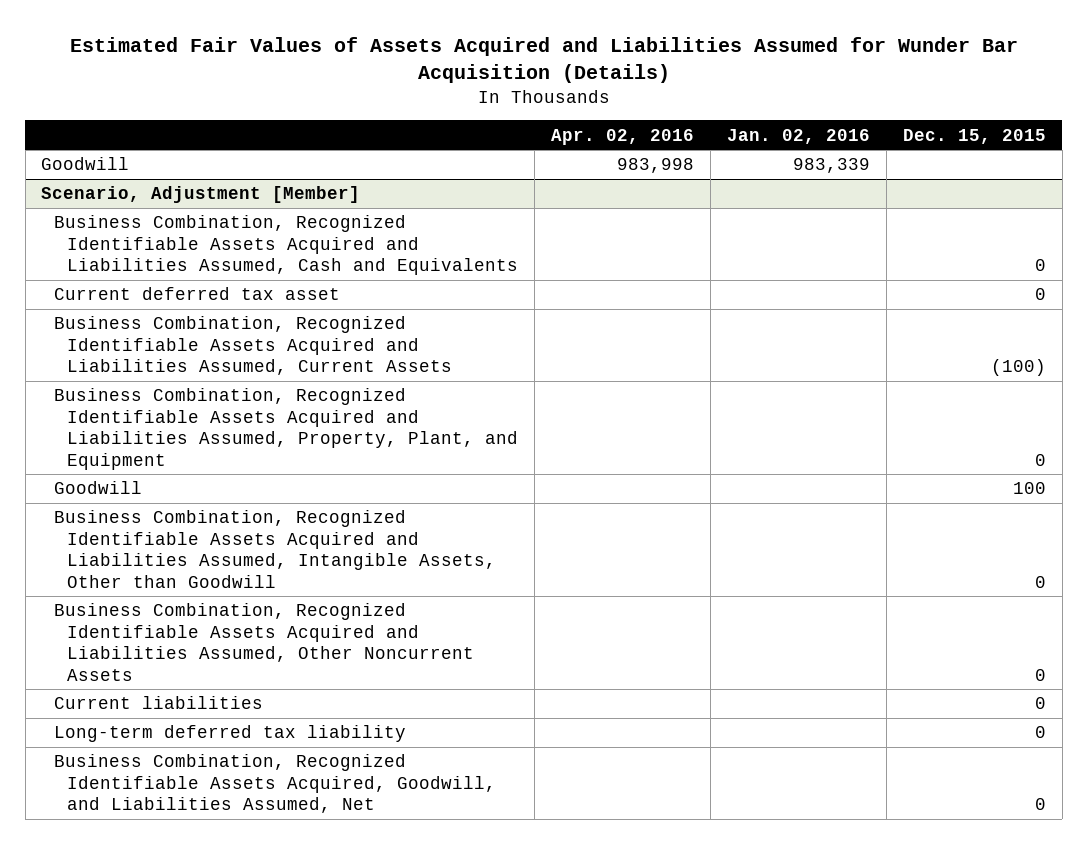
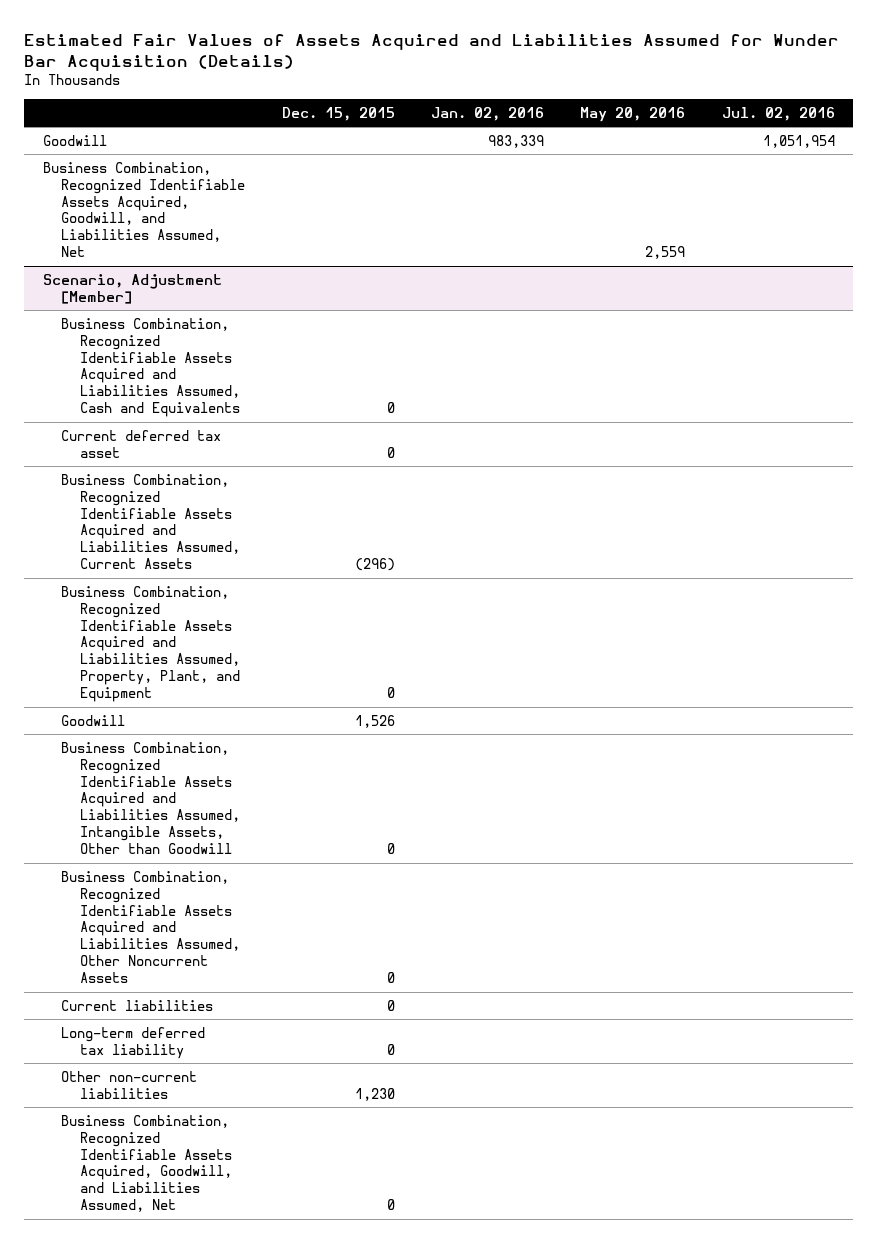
- | Apr. 02, 2016 | Jan. 02, 2016 | Dec. 15, 2015
+ | Dec. 15, 2015 | Jan. 02, 2016 | May 20, 2016 | Jul. 02, 2016
+ Business Combination, Recognized Identifiable Assets Acquired, Goodwill, and Liabilities Assumed, Net | | | 2,559 |
@ Scenario, Adjustment [Member]
- Business Combination, Recognized Identifiable Assets Acquired and Liabilities Assumed, Current Assets | | | (100)
+ Business Combination, Recognized Identifiable Assets Acquired and Liabilities Assumed, Current Assets | (296) | | |
- Goodwill | | | 100
+ Goodwill | 1,526 | | |
+ Other non-current liabilities | 1,230 | | |

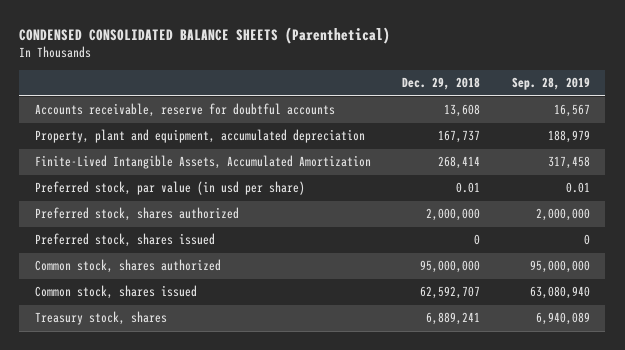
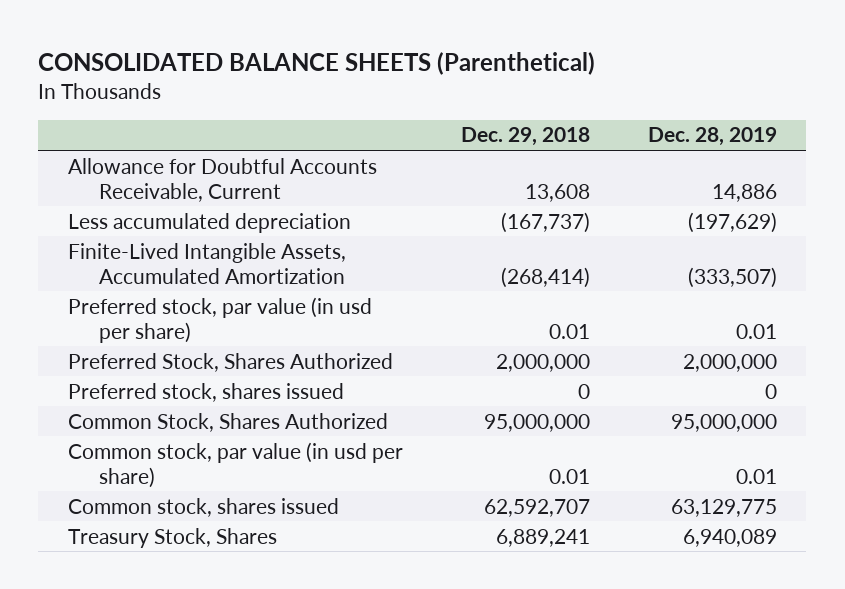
- CONDENSED CONSOLIDATED BALANCE SHEETS (Parenthetical)
+ CONSOLIDATED BALANCE SHEETS (Parenthetical)
- | Dec. 29, 2018 | Sep. 28, 2019
+ | Dec. 29, 2018 | Dec. 28, 2019
- Accounts receivable, reserve for doubtful accounts | 13,608 | 16,567
- Property, plant and equipment, accumulated depreciation | 167,737 | 188,979
- Finite-Lived Intangible Assets, Accumulated Amortization | 268,414 | 317,458
+ Allowance for Doubtful Accounts Receivable, Current | 13,608 | 14,886
+ Less accumulated depreciation | (167,737) | (197,629)
+ Finite-Lived Intangible Assets, Accumulated Amortization | (268,414) | (333,507)
- Preferred stock, shares authorized | 2,000,000 | 2,000,000
+ Preferred Stock, Shares Authorized | 2,000,000 | 2,000,000
- Common stock, shares authorized | 95,000,000 | 95,000,000
+ Common Stock, Shares Authorized | 95,000,000 | 95,000,000
+ Common stock, par value (in usd per share) | 0.01 | 0.01
- Treasury stock, shares | 6,889,241 | 6,940,089
+ Treasury Stock, Shares | 6,889,241 | 6,940,089

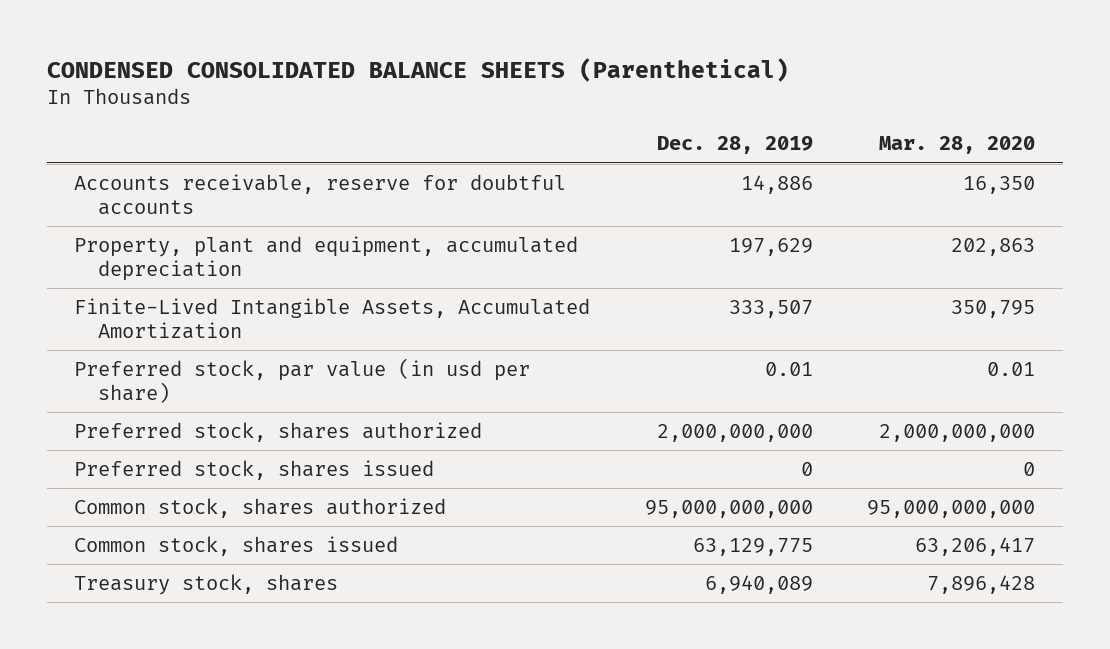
- CONSOLIDATED BALANCE SHEETS (Parenthetical)
+ CONDENSED CONSOLIDATED BALANCE SHEETS (Parenthetical)
- | Dec. 29, 2018 | Dec. 28, 2019
+ | Dec. 28, 2019 | Mar. 28, 2020
- Allowance for Doubtful Accounts Receivable, Current | 13,608 | 14,886
- Less accumulated depreciation | (167,737) | (197,629)
- Finite-Lived Intangible Assets, Accumulated Amortization | (268,414) | (333,507)
+ Accounts receivable, reserve for doubtful accounts | 14,886 | 16,350
+ Property, plant and equipment, accumulated depreciation | 197,629 | 202,863
+ Finite-Lived Intangible Assets, Accumulated Amortization | 333,507 | 350,795
- Preferred Stock, Shares Authorized | 2,000,000 | 2,000,000
+ Preferred stock, shares authorized | 2,000,000,000 | 2,000,000,000
- Common Stock, Shares Authorized | 95,000,000 | 95,000,000
- Common stock, par value (in usd per share) | 0.01 | 0.01
+ Common stock, shares authorized | 95,000,000,000 | 95,000,000,000
- Treasury Stock, Shares | 6,889,241 | 6,940,089
+ Treasury stock, shares | 6,940,089 | 7,896,428

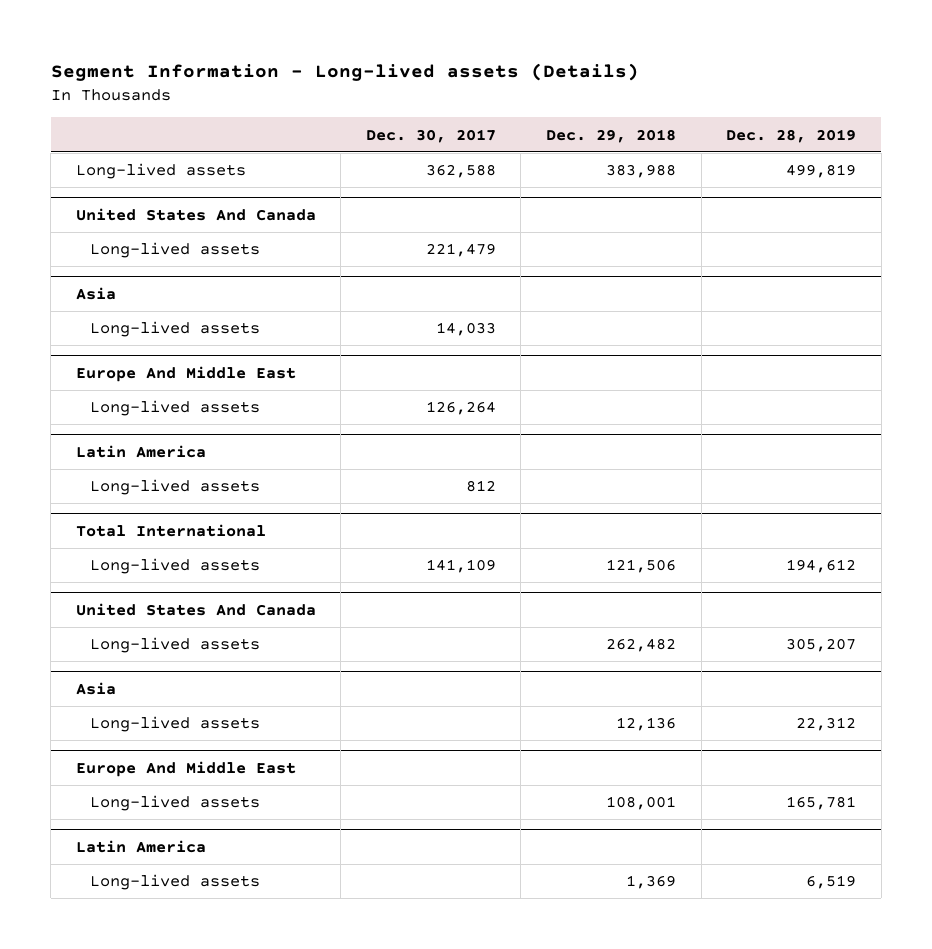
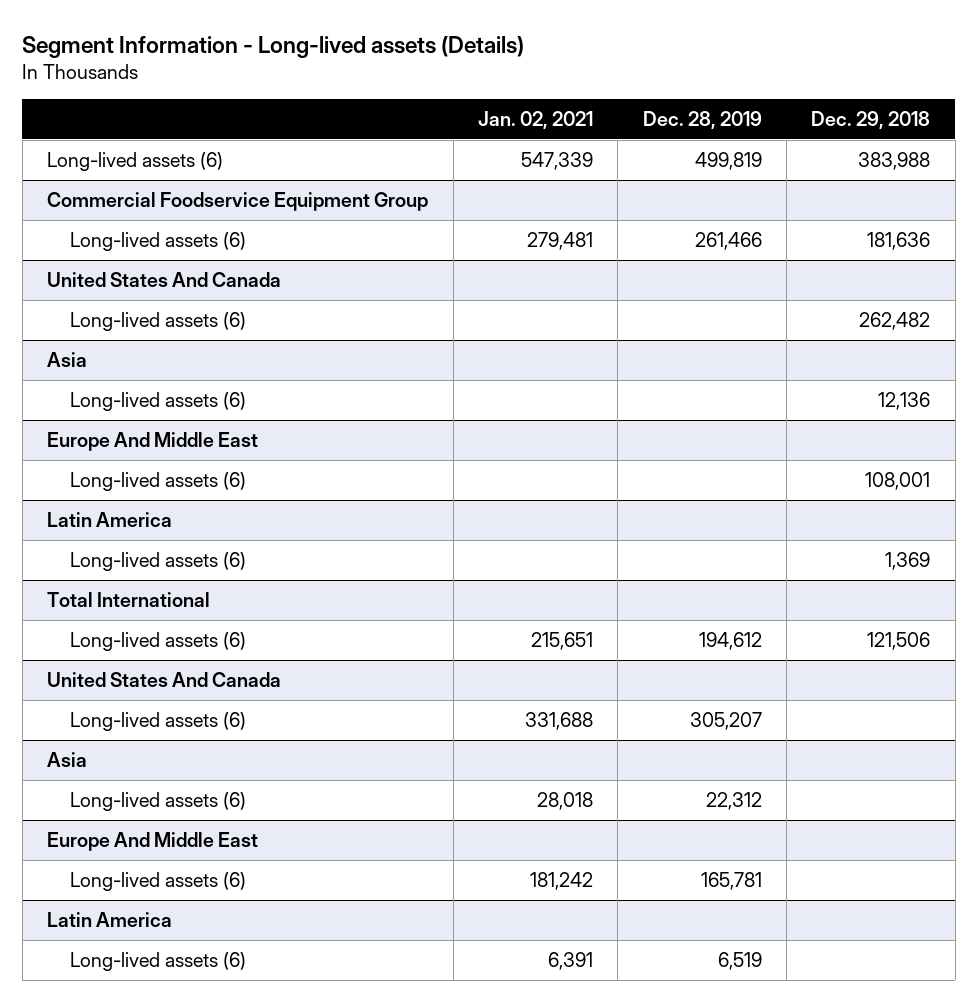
- | Dec. 30, 2017 | Dec. 29, 2018 | Dec. 28, 2019
+ | Jan. 02, 2021 | Dec. 28, 2019 | Dec. 29, 2018
- Long-lived assets | 362,588 | 383,988 | 499,819
+ Long-lived assets (6) | 547,339 | 499,819 | 383,988
+ Commercial Foodservice Equipment Group
+ Long-lived assets (6) | 279,481 | 261,466 | 181,636
@ United States And Canada
- Long-lived assets | 221,479 | |
+ Long-lived assets (6) | | | 262,482
@ Asia
- Long-lived assets | 14,033 | |
+ Long-lived assets (6) | | | 12,136
@ Europe And Middle East
- Long-lived assets | 126,264 | |
+ Long-lived assets (6) | | | 108,001
@ Latin America
- Long-lived assets | 812 | |
+ Long-lived assets (6) | | | 1,369
@ Total International
- Long-lived assets | 141,109 | 121,506 | 194,612
+ Long-lived assets (6) | 215,651 | 194,612 | 121,506
@ United States And Canada
- Long-lived assets | | 262,482 | 305,207
+ Long-lived assets (6) | 331,688 | 305,207 |
@ Asia
- Long-lived assets | | 12,136 | 22,312
+ Long-lived assets (6) | 28,018 | 22,312 |
@ Europe And Middle East
- Long-lived assets | | 108,001 | 165,781
+ Long-lived assets (6) | 181,242 | 165,781 |
@ Latin America
- Long-lived assets | | 1,369 | 6,519
+ Long-lived assets (6) | 6,391 | 6,519 |

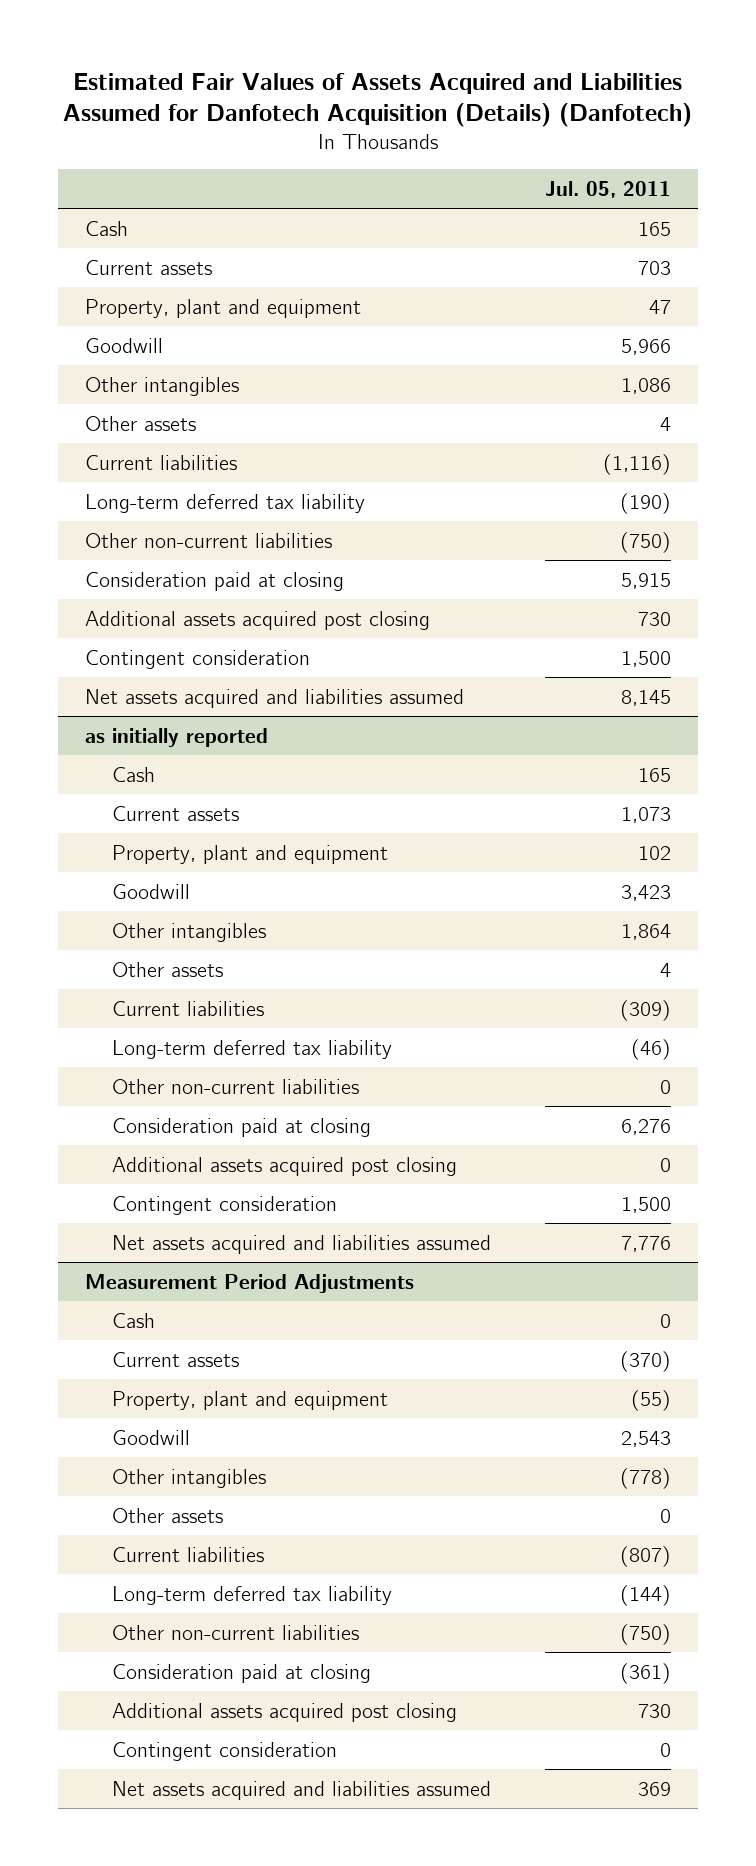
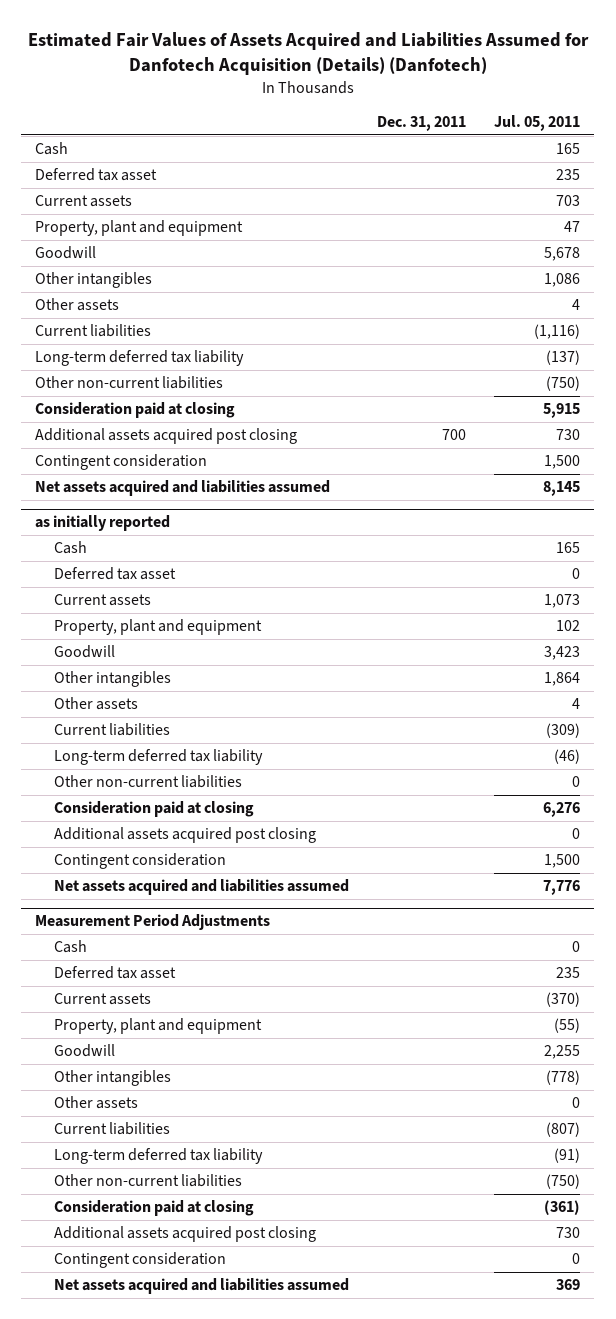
- | Jul. 05, 2011
+ | Dec. 31, 2011 | Jul. 05, 2011
+ Deferred tax asset | | 235
- Goodwill | 5,966
+ Goodwill | | 5,678
- Long-term deferred tax liability | (190)
+ Long-term deferred tax liability | | (137)
@ as initially reported
+ Deferred tax asset | | 0
@ Measurement Period Adjustments
+ Deferred tax asset | | 235
- Goodwill | 2,543
+ Goodwill | | 2,255
- Long-term deferred tax liability | (144)
+ Long-term deferred tax liability | | (91)

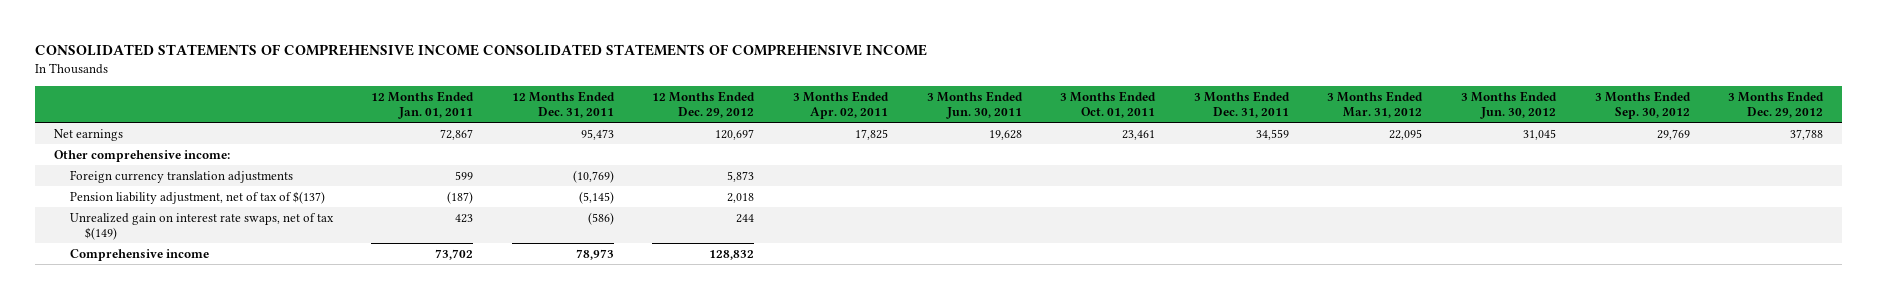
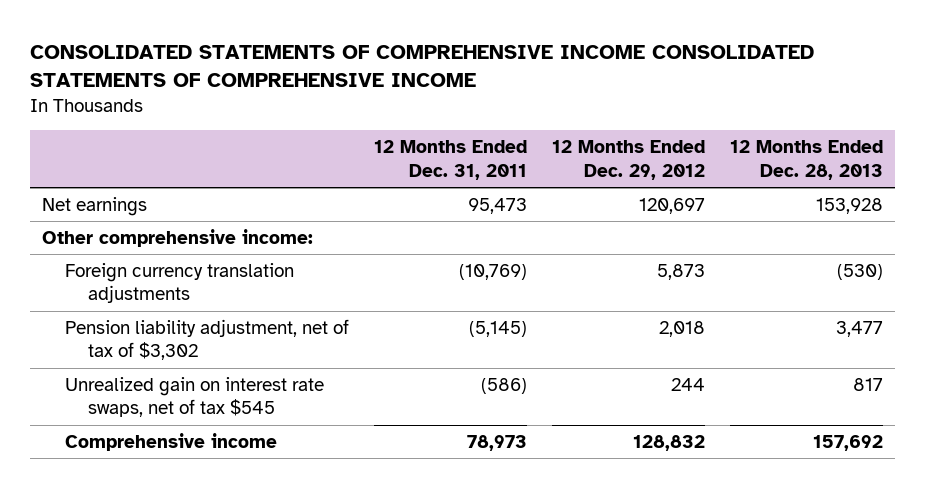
- | 12 Months Ended Jan. 01, 2011 | 12 Months Ended Dec. 31, 2011 | 12 Months Ended Dec. 29, 2012 | 3 Months Ended Apr. 02, 2011 | 3 Months Ended Jun. 30, 2011 | 3 Months Ended Oct. 01, 2011 | 3 Months Ended Dec. 31, 2011 | 3 Months Ended Mar. 31, 2012 | 3 Months Ended Jun. 30, 2012 | 3 Months Ended Sep. 30, 2012 | 3 Months Ended Dec. 29, 2012
+ | 12 Months Ended Dec. 31, 2011 | 12 Months Ended Dec. 29, 2012 | 12 Months Ended Dec. 28, 2013
- Pension liability adjustment, net of tax of $(137) | (187) | (5,145) | 2,018 | | | | | | | |
- Unrealized gain on interest rate swaps, net of tax $(149) | 423 | (586) | 244 | | | | | | | |
+ Pension liability adjustment, net of tax of $3,302 | (5,145) | 2,018 | 3,477
+ Unrealized gain on interest rate swaps, net of tax $545 | (586) | 244 | 817

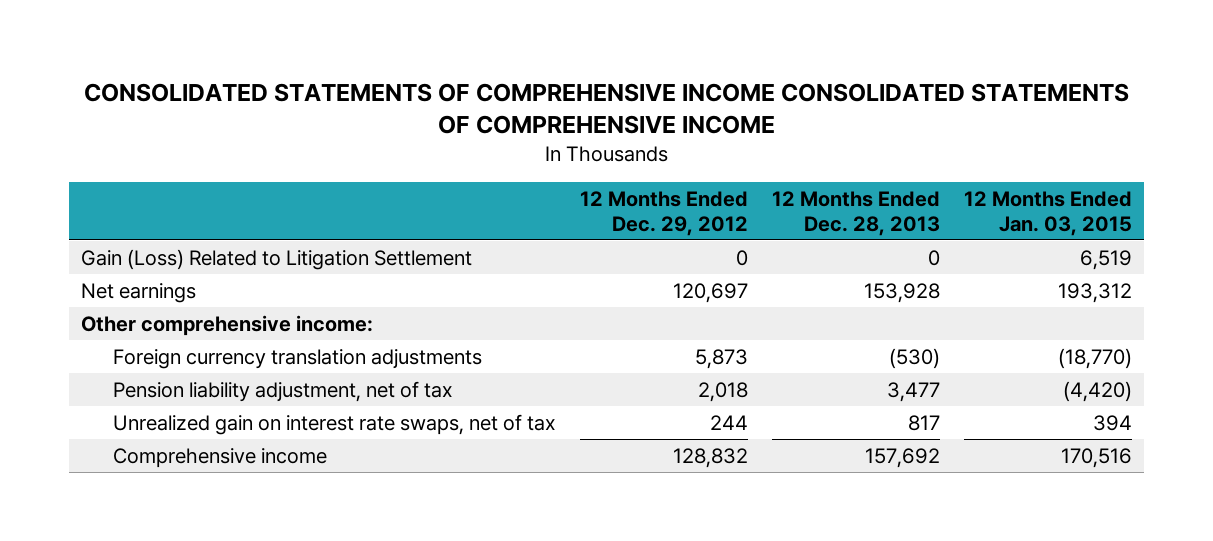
- | 12 Months Ended Dec. 31, 2011 | 12 Months Ended Dec. 29, 2012 | 12 Months Ended Dec. 28, 2013
+ | 12 Months Ended Dec. 29, 2012 | 12 Months Ended Dec. 28, 2013 | 12 Months Ended Jan. 03, 2015
+ Gain (Loss) Related to Litigation Settlement | 0 | 0 | 6,519
- Pension liability adjustment, net of tax of $3,302 | (5,145) | 2,018 | 3,477
- Unrealized gain on interest rate swaps, net of tax $545 | (586) | 244 | 817
+ Pension liability adjustment, net of tax | 2,018 | 3,477 | (4,420)
+ Unrealized gain on interest rate swaps, net of tax | 244 | 817 | 394

